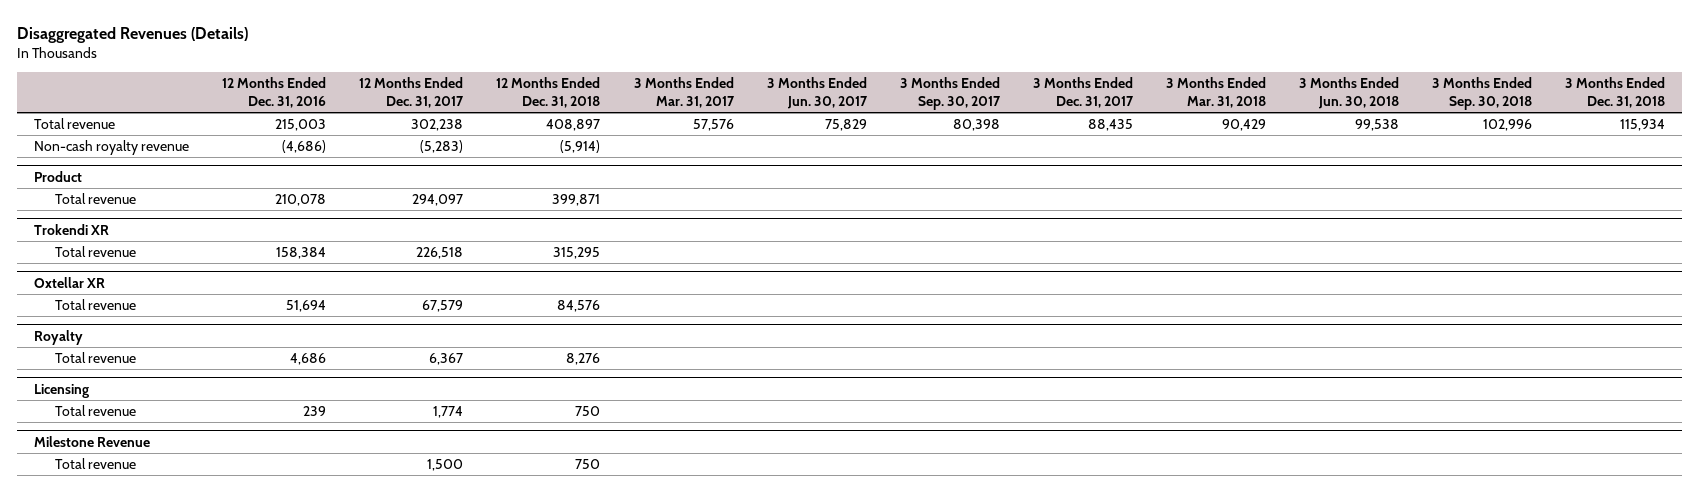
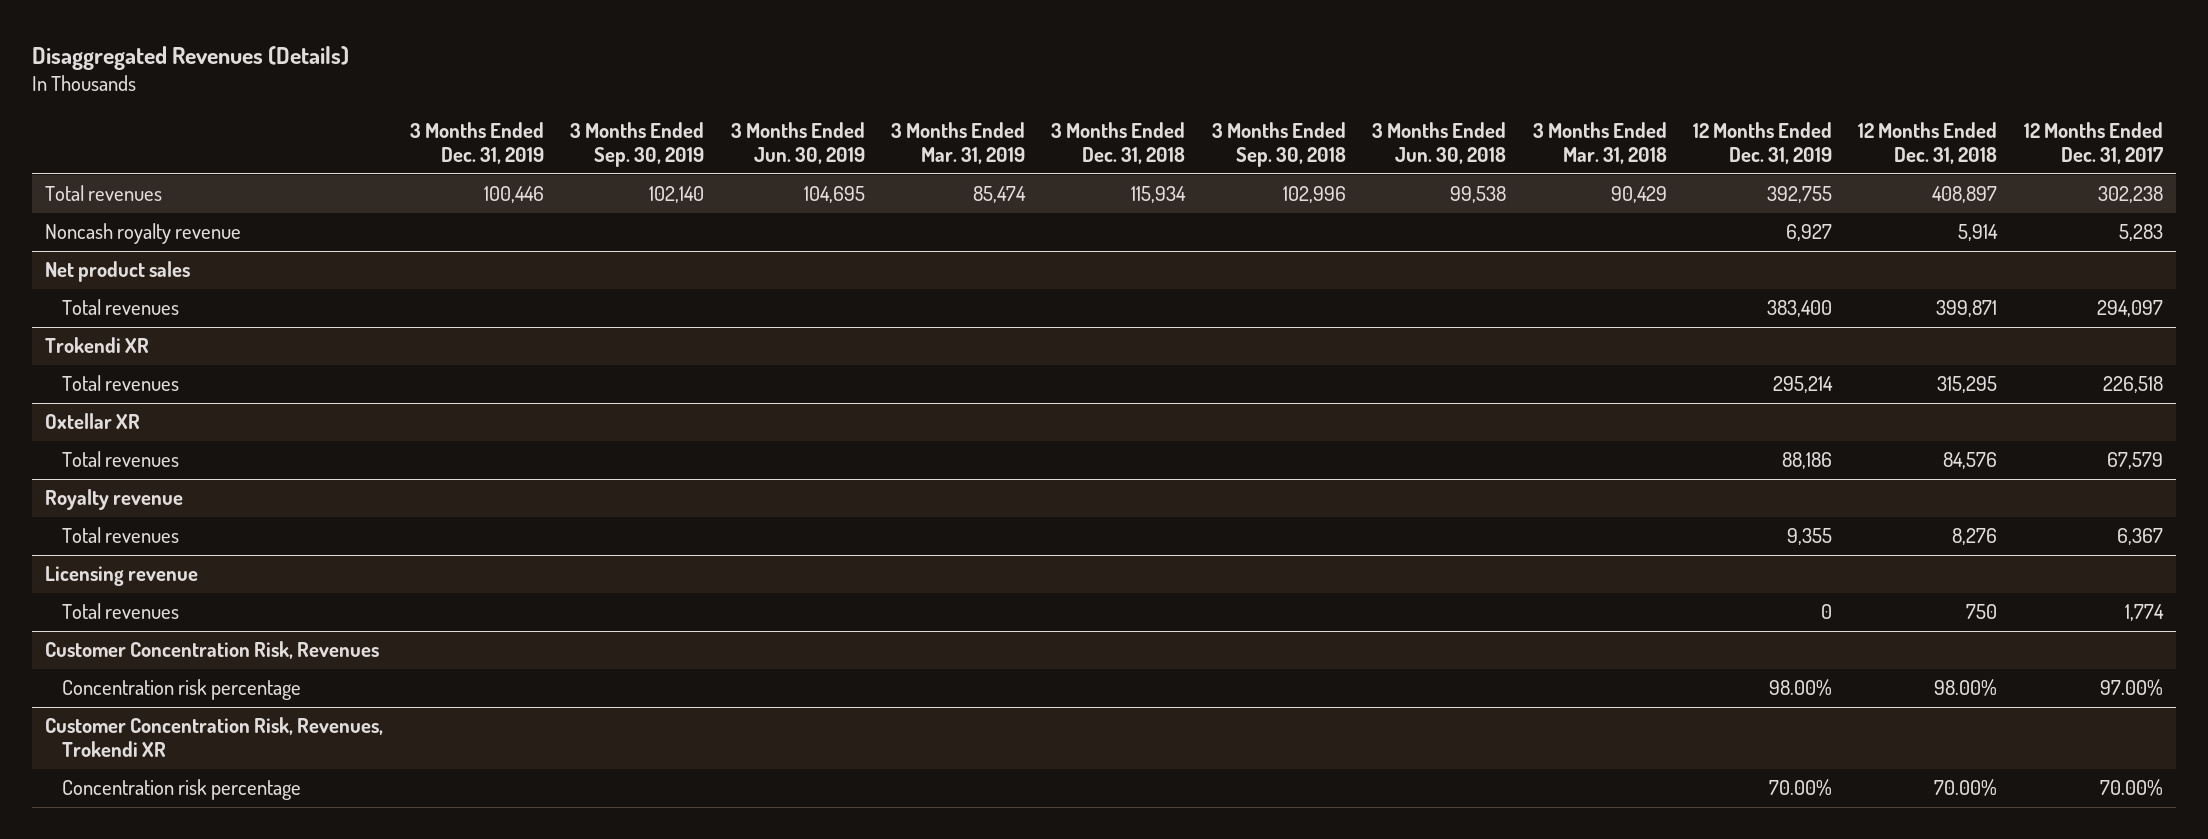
- | 12 Months Ended Dec. 31, 2016 | 12 Months Ended Dec. 31, 2017 | 12 Months Ended Dec. 31, 2018 | 3 Months Ended Mar. 31, 2017 | 3 Months Ended Jun. 30, 2017 | 3 Months Ended Sep. 30, 2017 | 3 Months Ended Dec. 31, 2017 | 3 Months Ended Mar. 31, 2018 | 3 Months Ended Jun. 30, 2018 | 3 Months Ended Sep. 30, 2018 | 3 Months Ended Dec. 31, 2018
+ | 3 Months Ended Dec. 31, 2019 | 3 Months Ended Sep. 30, 2019 | 3 Months Ended Jun. 30, 2019 | 3 Months Ended Mar. 31, 2019 | 3 Months Ended Dec. 31, 2018 | 3 Months Ended Sep. 30, 2018 | 3 Months Ended Jun. 30, 2018 | 3 Months Ended Mar. 31, 2018 | 12 Months Ended Dec. 31, 2019 | 12 Months Ended Dec. 31, 2018 | 12 Months Ended Dec. 31, 2017
- Total revenue | 215,003 | 302,238 | 408,897 | 57,576 | 75,829 | 80,398 | 88,435 | 90,429 | 99,538 | 102,996 | 115,934
- Non-cash royalty revenue | (4,686) | (5,283) | (5,914) | | | | | | | |
- Product
- Total revenue | 210,078 | 294,097 | 399,871 | | | | | | | |
+ Total revenues | 100,446 | 102,140 | 104,695 | 85,474 | 115,934 | 102,996 | 99,538 | 90,429 | 392,755 | 408,897 | 302,238
+ Noncash royalty revenue | | | | | | | | | 6,927 | 5,914 | 5,283
+ Net product sales
+ Total revenues | | | | | | | | | 383,400 | 399,871 | 294,097
@ Trokendi XR
- Total revenue | 158,384 | 226,518 | 315,295 | | | | | | | |
+ Total revenues | | | | | | | | | 295,214 | 315,295 | 226,518
@ Oxtellar XR
- Total revenue | 51,694 | 67,579 | 84,576 | | | | | | | |
- Royalty
- Total revenue | 4,686 | 6,367 | 8,276 | | | | | | | |
- Licensing
- Total revenue | 239 | 1,774 | 750 | | | | | | | |
- Milestone Revenue
- Total revenue | | 1,500 | 750 | | | | | | | |
@ Oxtellar XR
+ Total revenues | | | | | | | | | 88,186 | 84,576 | 67,579
+ Royalty revenue
+ Total revenues | | | | | | | | | 9,355 | 8,276 | 6,367
+ Licensing revenue
+ Total revenues | | | | | | | | | 0 | 750 | 1,774
+ Customer Concentration Risk, Revenues
+ Concentration risk percentage | | | | | | | | | 98.00% | 98.00% | 97.00%
+ Customer Concentration Risk, Revenues, Trokendi XR
+ Concentration risk percentage | | | | | | | | | 70.00% | 70.00% | 70.00%

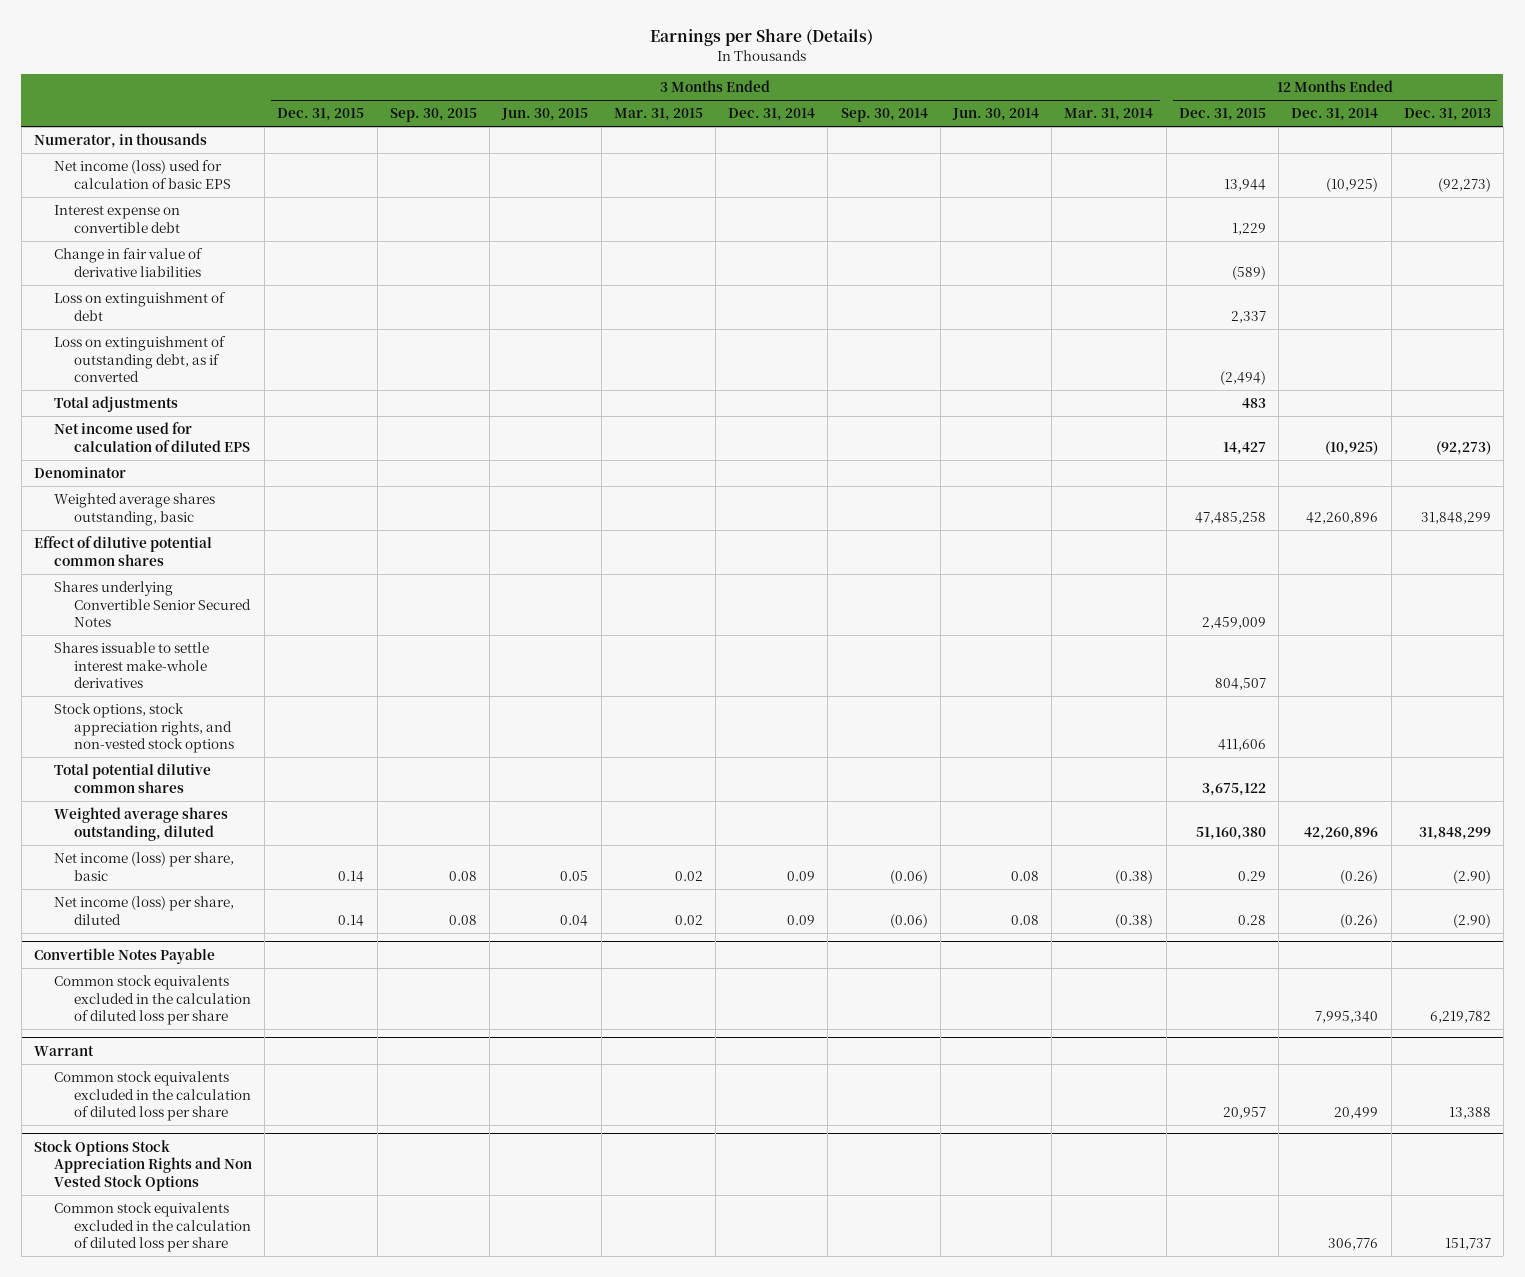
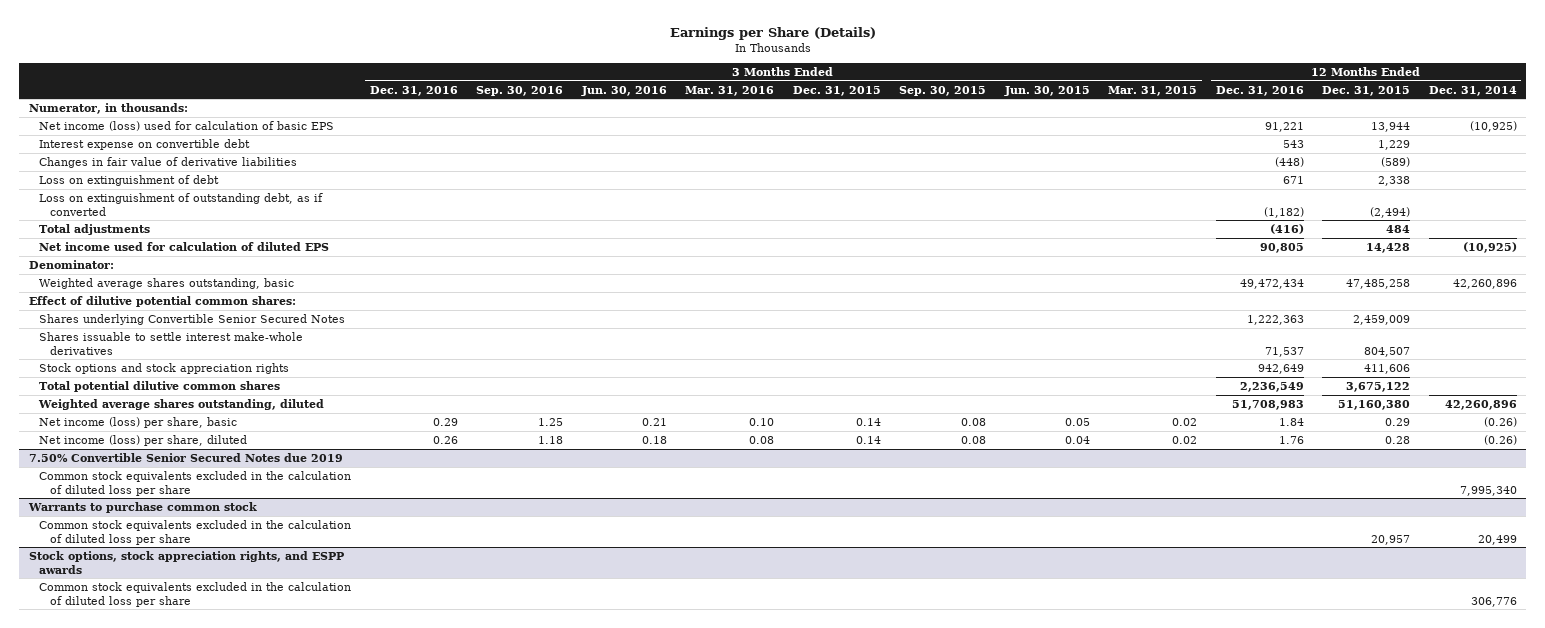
- | 3 Months Ended Dec. 31, 2015 | 3 Months Ended Sep. 30, 2015 | 3 Months Ended Jun. 30, 2015 | 3 Months Ended Mar. 31, 2015 | 3 Months Ended Dec. 31, 2014 | 3 Months Ended Sep. 30, 2014 | 3 Months Ended Jun. 30, 2014 | 3 Months Ended Mar. 31, 2014 | 12 Months Ended Dec. 31, 2015 | 12 Months Ended Dec. 31, 2014 | 12 Months Ended Dec. 31, 2013
+ | 3 Months Ended Dec. 31, 2016 | 3 Months Ended Sep. 30, 2016 | 3 Months Ended Jun. 30, 2016 | 3 Months Ended Mar. 31, 2016 | 3 Months Ended Dec. 31, 2015 | 3 Months Ended Sep. 30, 2015 | 3 Months Ended Jun. 30, 2015 | 3 Months Ended Mar. 31, 2015 | 12 Months Ended Dec. 31, 2016 | 12 Months Ended Dec. 31, 2015 | 12 Months Ended Dec. 31, 2014
- Numerator, in thousands
+ Numerator, in thousands:
- Change in fair value of derivative liabilities | | | | | | | | | (589) | |
- Loss on extinguishment of debt | | | | | | | | | 2,337 | |
+ Changes in fair value of derivative liabilities | | | | | | | | | (448) | (589) |
+ Loss on extinguishment of debt | | | | | | | | | 671 | 2,338 |
- Total adjustments | | | | | | | | | 483 | |
- Net income used for calculation of diluted EPS | | | | | | | | | 14,427 | (10,925) | (92,273)
- Denominator
+ Total adjustments | | | | | | | | | (416) | 484 |
+ Net income used for calculation of diluted EPS | | | | | | | | | 90,805 | 14,428 | (10,925)
+ Denominator:
- Effect of dilutive potential common shares
+ Effect of dilutive potential common shares:
- Stock options, stock appreciation rights, and non-vested stock options | | | | | | | | | 411,606 | |
+ Stock options and stock appreciation rights | | | | | | | | | 942,649 | 411,606 |
- Convertible Notes Payable
+ 7.50% Convertible Senior Secured Notes due 2019
- Warrant
+ Warrants to purchase common stock
- Stock Options Stock Appreciation Rights and Non Vested Stock Options
+ Stock options, stock appreciation rights, and ESPP awards

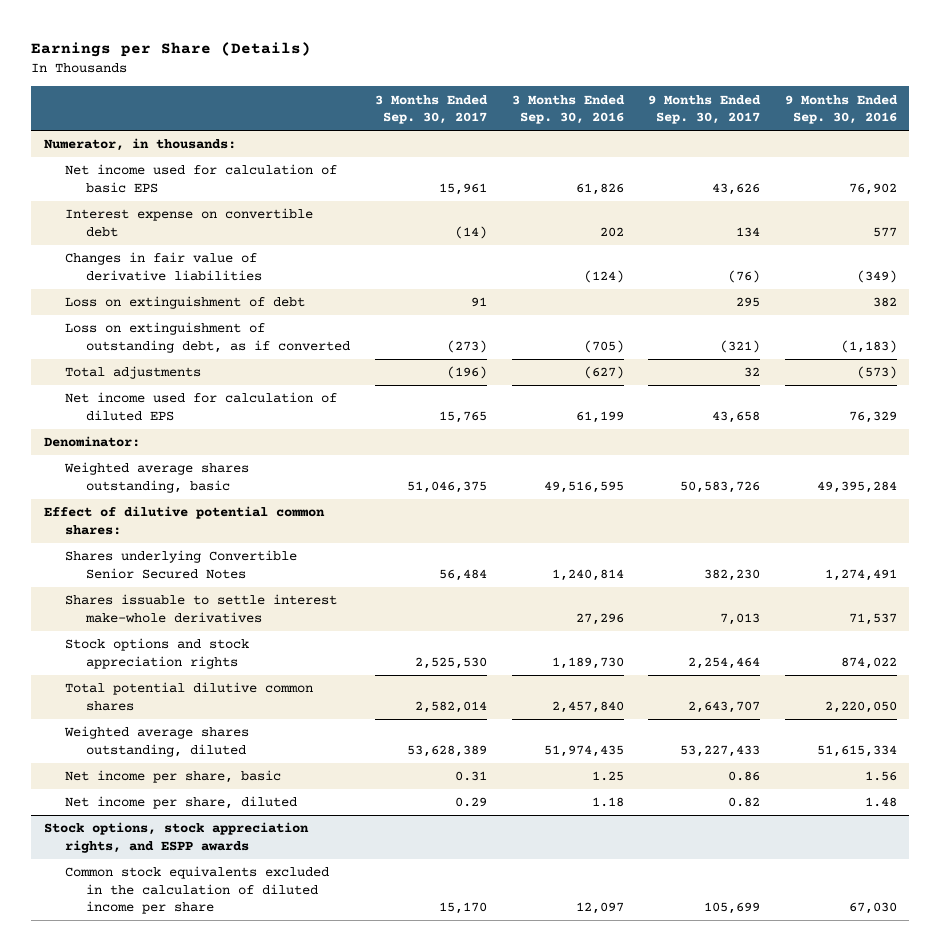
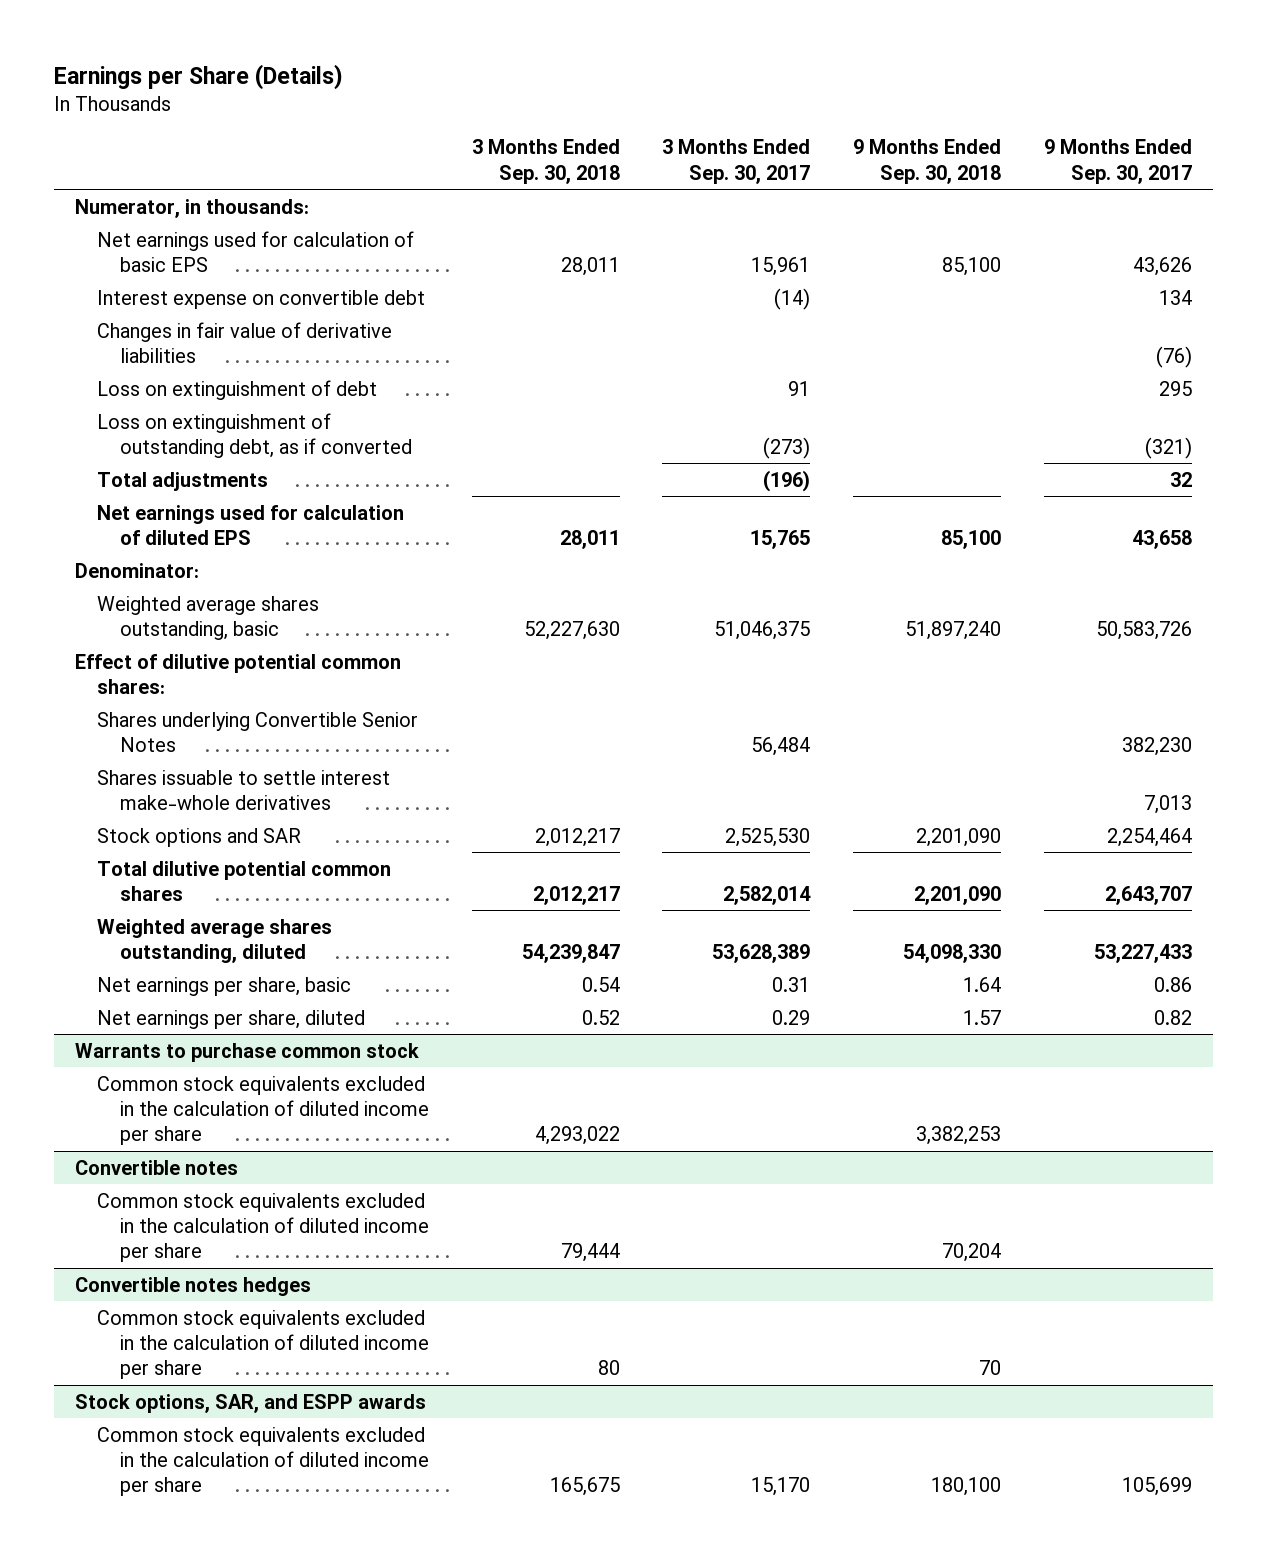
- | 3 Months Ended Sep. 30, 2017 | 3 Months Ended Sep. 30, 2016 | 9 Months Ended Sep. 30, 2017 | 9 Months Ended Sep. 30, 2016
+ | 3 Months Ended Sep. 30, 2018 | 3 Months Ended Sep. 30, 2017 | 9 Months Ended Sep. 30, 2018 | 9 Months Ended Sep. 30, 2017
- Net income used for calculation of basic EPS | 15,961 | 61,826 | 43,626 | 76,902
+ Net earnings used for calculation of basic EPS | 28,011 | 15,961 | 85,100 | 43,626
- Net income used for calculation of diluted EPS | 15,765 | 61,199 | 43,658 | 76,329
+ Net earnings used for calculation of diluted EPS | 28,011 | 15,765 | 85,100 | 43,658
- Shares underlying Convertible Senior Secured Notes | 56,484 | 1,240,814 | 382,230 | 1,274,491
+ Shares underlying Convertible Senior Notes | | 56,484 | | 382,230
- Stock options and stock appreciation rights | 2,525,530 | 1,189,730 | 2,254,464 | 874,022
- Total potential dilutive common shares | 2,582,014 | 2,457,840 | 2,643,707 | 2,220,050
+ Stock options and SAR | 2,012,217 | 2,525,530 | 2,201,090 | 2,254,464
+ Total dilutive potential common shares | 2,012,217 | 2,582,014 | 2,201,090 | 2,643,707
- Net income per share, basic | 0.31 | 1.25 | 0.86 | 1.56
- Net income per share, diluted | 0.29 | 1.18 | 0.82 | 1.48
- Stock options, stock appreciation rights, and ESPP awards
+ Net earnings per share, basic | 0.54 | 0.31 | 1.64 | 0.86
+ Net earnings per share, diluted | 0.52 | 0.29 | 1.57 | 0.82
+ Warrants to purchase common stock
+ Common stock equivalents excluded in the calculation of diluted income per share | 4,293,022 | | 3,382,253 |
+ Convertible notes
+ Common stock equivalents excluded in the calculation of diluted income per share | 79,444 | | 70,204 |
+ Convertible notes hedges
+ Common stock equivalents excluded in the calculation of diluted income per share | 80 | | 70 |
+ Stock options, SAR, and ESPP awards

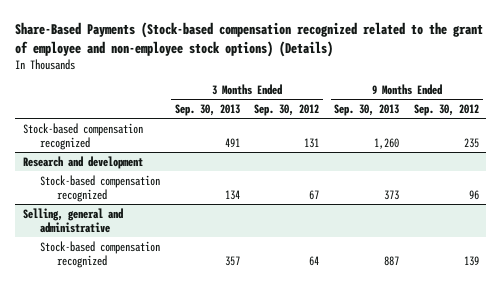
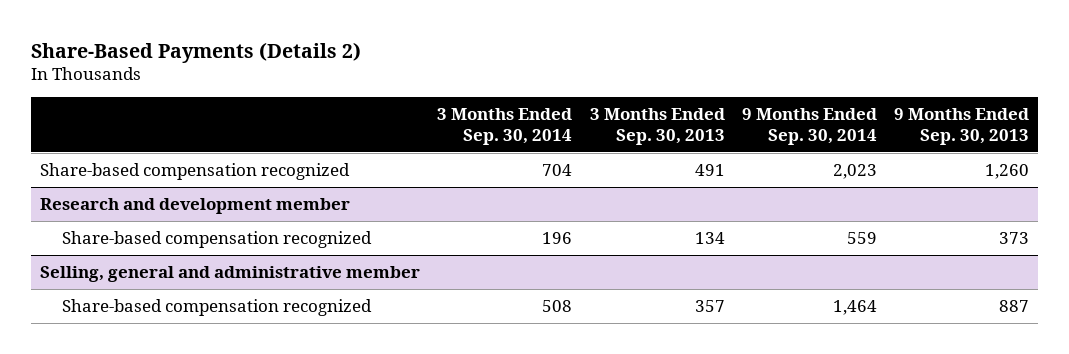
- Share-Based Payments (Stock-based compensation recognized related to the grant of employee and non-employee stock options) (Details)
+ Share-Based Payments (Details 2)
- | 3 Months Ended Sep. 30, 2013 | 3 Months Ended Sep. 30, 2012 | 9 Months Ended Sep. 30, 2013 | 9 Months Ended Sep. 30, 2012
+ | 3 Months Ended Sep. 30, 2014 | 3 Months Ended Sep. 30, 2013 | 9 Months Ended Sep. 30, 2014 | 9 Months Ended Sep. 30, 2013
- Stock-based compensation recognized | 491 | 131 | 1,260 | 235
- Research and development
- Stock-based compensation recognized | 134 | 67 | 373 | 96
- Selling, general and administrative
- Stock-based compensation recognized | 357 | 64 | 887 | 139
+ Share-based compensation recognized | 704 | 491 | 2,023 | 1,260
+ Research and development member
+ Share-based compensation recognized | 196 | 134 | 559 | 373
+ Selling, general and administrative member
+ Share-based compensation recognized | 508 | 357 | 1,464 | 887

